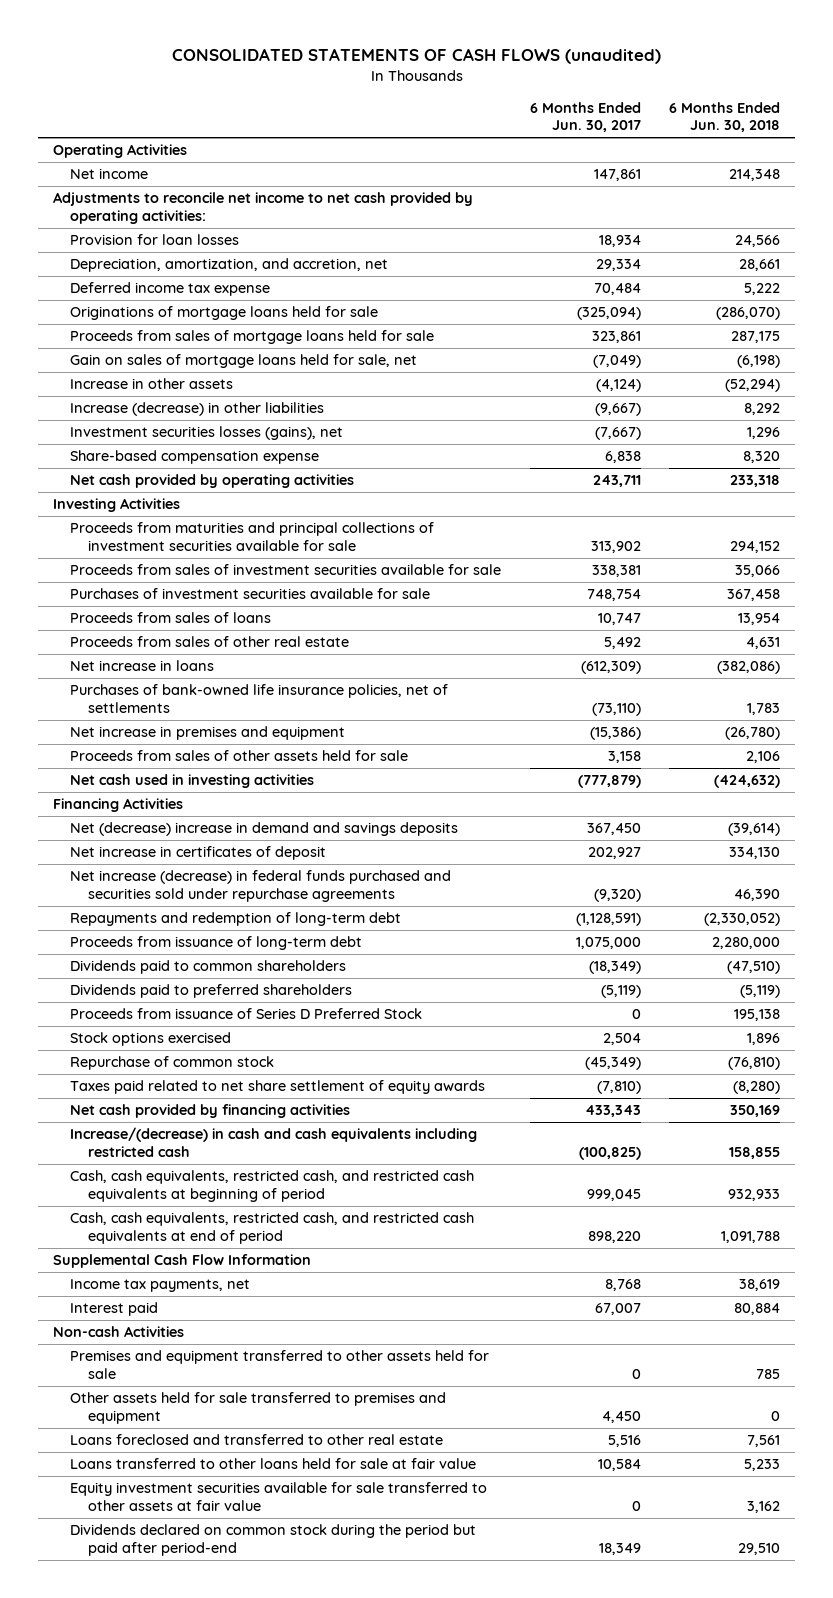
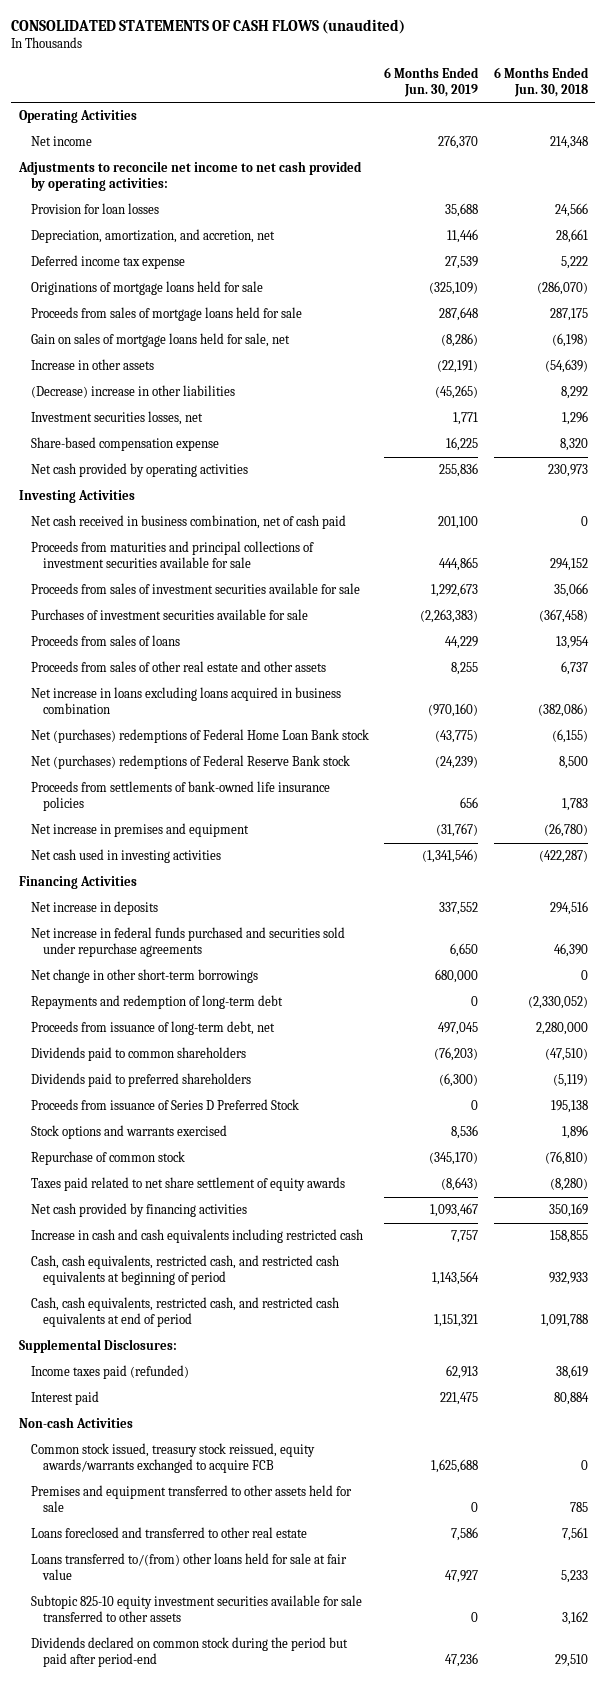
- | 6 Months Ended Jun. 30, 2017 | 6 Months Ended Jun. 30, 2018
+ | 6 Months Ended Jun. 30, 2019 | 6 Months Ended Jun. 30, 2018
- Increase in other assets | (4,124) | (52,294)
- Increase (decrease) in other liabilities | (9,667) | 8,292
- Investment securities losses (gains), net | (7,667) | 1,296
+ Increase in other assets | (22,191) | (54,639)
+ (Decrease) increase in other liabilities | (45,265) | 8,292
+ Investment securities losses, net | 1,771 | 1,296
- Net cash provided by operating activities | 243,711 | 233,318
+ Net cash provided by operating activities | 255,836 | 230,973
+ Net cash received in business combination, net of cash paid | 201,100 | 0
- Purchases of investment securities available for sale | 748,754 | 367,458
+ Purchases of investment securities available for sale | (2,263,383) | (367,458)
- Proceeds from sales of other real estate | 5,492 | 4,631
- Net increase in loans | (612,309) | (382,086)
- Purchases of bank-owned life insurance policies, net of settlements | (73,110) | 1,783
+ Proceeds from sales of other real estate and other assets | 8,255 | 6,737
+ Net increase in loans excluding loans acquired in business combination | (970,160) | (382,086)
+ Net (purchases) redemptions of Federal Home Loan Bank stock | (43,775) | (6,155)
+ Net (purchases) redemptions of Federal Reserve Bank stock | (24,239) | 8,500
+ Proceeds from settlements of bank-owned life insurance policies | 656 | 1,783
- Proceeds from sales of other assets held for sale | 3,158 | 2,106
- Net cash used in investing activities | (777,879) | (424,632)
+ Net cash used in investing activities | (1,341,546) | (422,287)
- Net (decrease) increase in demand and savings deposits | 367,450 | (39,614)
- Net increase in certificates of deposit | 202,927 | 334,130
- Net increase (decrease) in federal funds purchased and securities sold under repurchase agreements | (9,320) | 46,390
+ Net increase in deposits | 337,552 | 294,516
+ Net increase in federal funds purchased and securities sold under repurchase agreements | 6,650 | 46,390
+ Net change in other short-term borrowings | 680,000 | 0
- Proceeds from issuance of long-term debt | 1,075,000 | 2,280,000
+ Proceeds from issuance of long-term debt, net | 497,045 | 2,280,000
- Stock options exercised | 2,504 | 1,896
+ Stock options and warrants exercised | 8,536 | 1,896
- Increase/(decrease) in cash and cash equivalents including restricted cash | (100,825) | 158,855
+ Increase in cash and cash equivalents including restricted cash | 7,757 | 158,855
- Supplemental Cash Flow Information
- Income tax payments, net | 8,768 | 38,619
+ Supplemental Disclosures:
+ Income taxes paid (refunded) | 62,913 | 38,619
+ Common stock issued, treasury stock reissued, equity awards/warrants exchanged to acquire FCB | 1,625,688 | 0
- Other assets held for sale transferred to premises and equipment | 4,450 | 0
- Loans transferred to other loans held for sale at fair value | 10,584 | 5,233
- Equity investment securities available for sale transferred to other assets at fair value | 0 | 3,162
+ Loans transferred to/(from) other loans held for sale at fair value | 47,927 | 5,233
+ Subtopic 825-10 equity investment securities available for sale transferred to other assets | 0 | 3,162

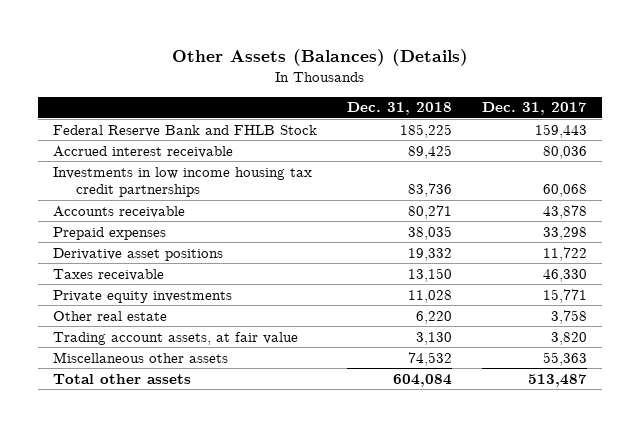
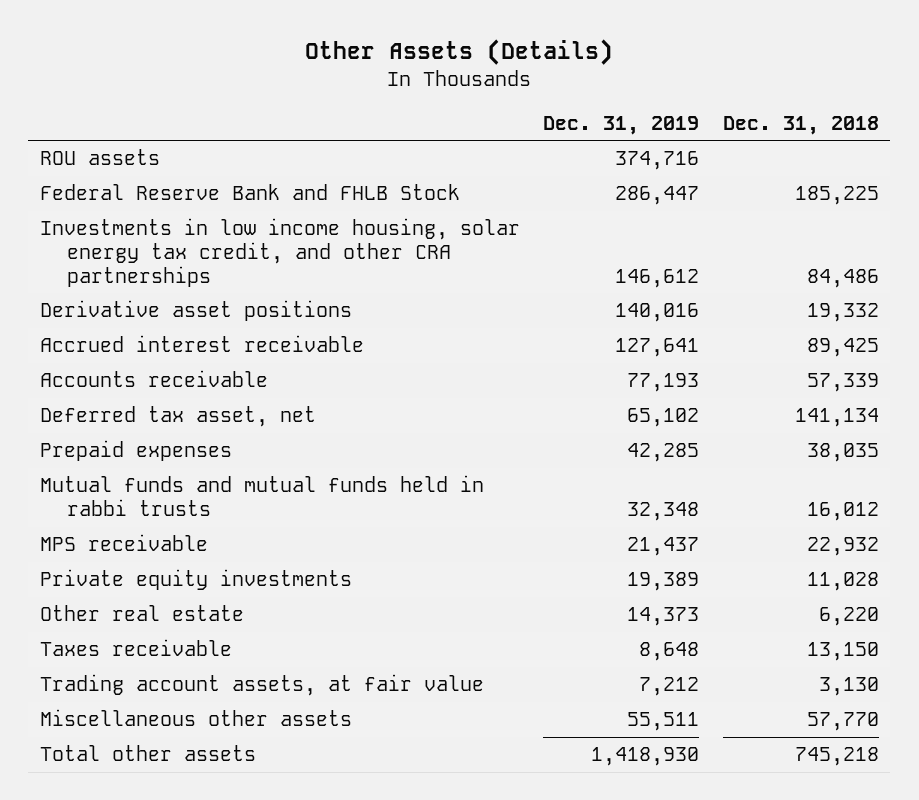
- Other Assets (Balances) (Details)
+ Other Assets (Details)
- | Dec. 31, 2018 | Dec. 31, 2017
+ | Dec. 31, 2019 | Dec. 31, 2018
+ ROU assets | 374,716 |
+ Investments in low income housing, solar energy tax credit, and other CRA partnerships | 146,612 | 84,486
moved up: Derivative asset positions | 140,016 | 19,332
- Investments in low income housing tax credit partnerships | 83,736 | 60,068
- Accounts receivable | 80,271 | 43,878
+ Accounts receivable | 77,193 | 57,339
+ Deferred tax asset, net | 65,102 | 141,134
+ Mutual funds and mutual funds held in rabbi trusts | 32,348 | 16,012
+ MPS receivable | 21,437 | 22,932
moved down: Taxes receivable | 8,648 | 13,150
- Miscellaneous other assets | 74,532 | 55,363
- Total other assets | 604,084 | 513,487
+ Miscellaneous other assets | 55,511 | 57,770
+ Total other assets | 1,418,930 | 745,218

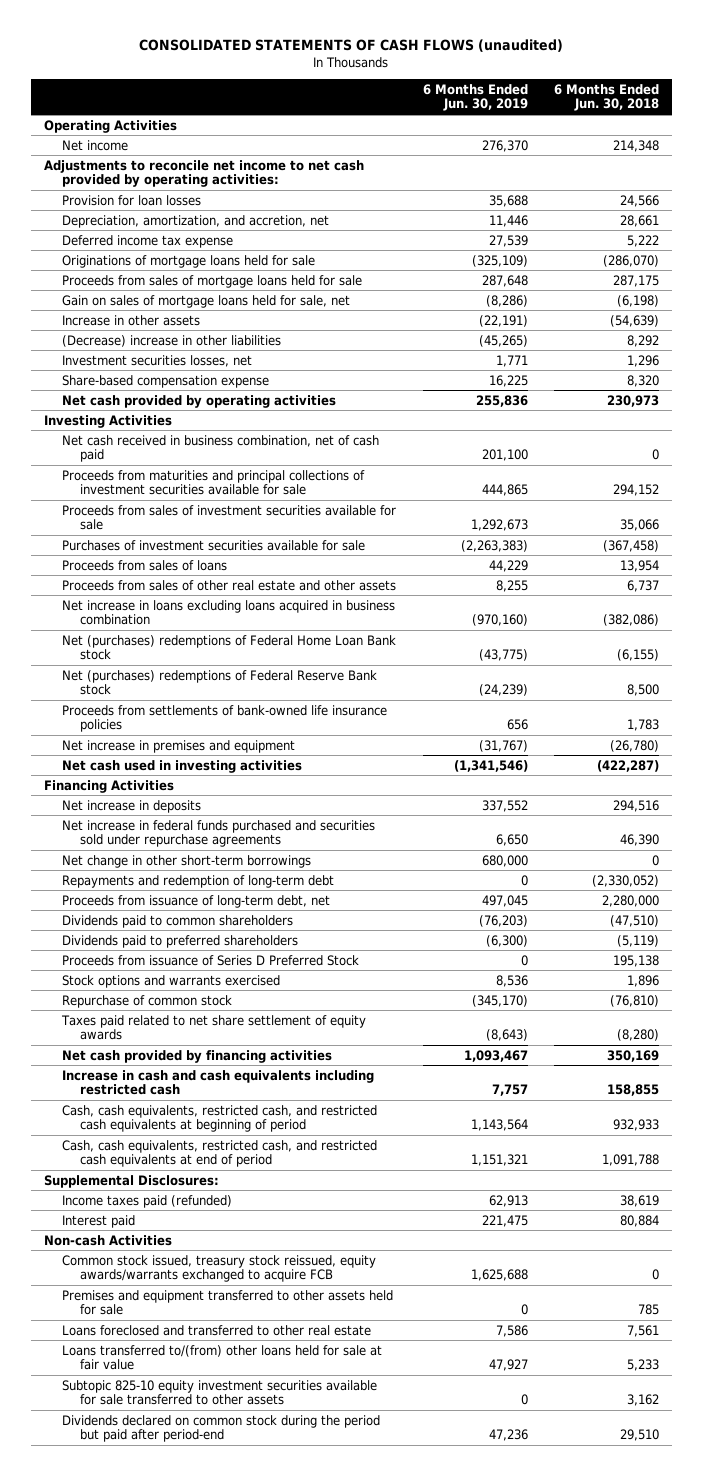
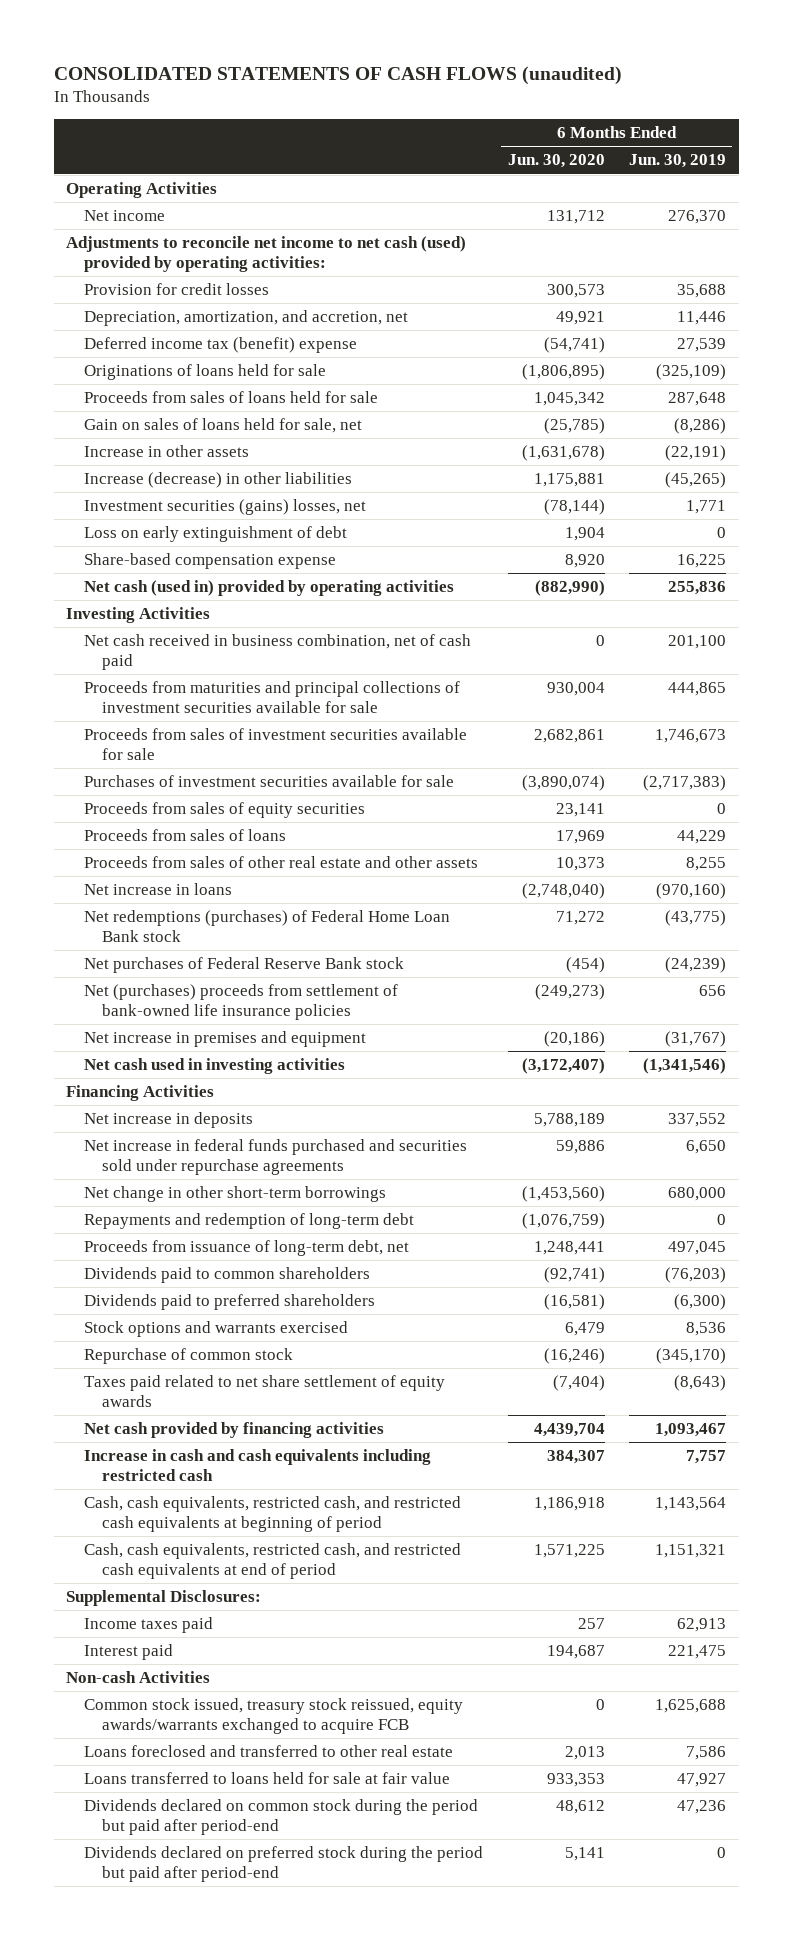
- | 6 Months Ended Jun. 30, 2019 | 6 Months Ended Jun. 30, 2018
+ | 6 Months Ended Jun. 30, 2020 | 6 Months Ended Jun. 30, 2019
- Adjustments to reconcile net income to net cash provided by operating activities:
- Provision for loan losses | 35,688 | 24,566
+ Adjustments to reconcile net income to net cash (used) provided by operating activities:
+ Provision for credit losses | 300,573 | 35,688
- Deferred income tax expense | 27,539 | 5,222
- Originations of mortgage loans held for sale | (325,109) | (286,070)
- Proceeds from sales of mortgage loans held for sale | 287,648 | 287,175
- Gain on sales of mortgage loans held for sale, net | (8,286) | (6,198)
+ Deferred income tax (benefit) expense | (54,741) | 27,539
+ Originations of loans held for sale | (1,806,895) | (325,109)
+ Proceeds from sales of loans held for sale | 1,045,342 | 287,648
+ Gain on sales of loans held for sale, net | (25,785) | (8,286)
- (Decrease) increase in other liabilities | (45,265) | 8,292
- Investment securities losses, net | 1,771 | 1,296
+ Increase (decrease) in other liabilities | 1,175,881 | (45,265)
+ Investment securities (gains) losses, net | (78,144) | 1,771
+ Loss on early extinguishment of debt | 1,904 | 0
- Net cash provided by operating activities | 255,836 | 230,973
+ Net cash (used in) provided by operating activities | (882,990) | 255,836
- Proceeds from sales of investment securities available for sale | 1,292,673 | 35,066
- Purchases of investment securities available for sale | (2,263,383) | (367,458)
+ Proceeds from sales of investment securities available for sale | 2,682,861 | 1,746,673
+ Purchases of investment securities available for sale | (3,890,074) | (2,717,383)
+ Proceeds from sales of equity securities | 23,141 | 0
- Net increase in loans excluding loans acquired in business combination | (970,160) | (382,086)
- Net (purchases) redemptions of Federal Home Loan Bank stock | (43,775) | (6,155)
- Net (purchases) redemptions of Federal Reserve Bank stock | (24,239) | 8,500
- Proceeds from settlements of bank-owned life insurance policies | 656 | 1,783
+ Net increase in loans | (2,748,040) | (970,160)
+ Net redemptions (purchases) of Federal Home Loan Bank stock | 71,272 | (43,775)
+ Net purchases of Federal Reserve Bank stock | (454) | (24,239)
+ Net (purchases) proceeds from settlement of bank-owned life insurance policies | (249,273) | 656
- Proceeds from issuance of Series D Preferred Stock | 0 | 195,138
- Income taxes paid (refunded) | 62,913 | 38,619
+ Income taxes paid | 257 | 62,913
- Premises and equipment transferred to other assets held for sale | 0 | 785
- Loans transferred to/(from) other loans held for sale at fair value | 47,927 | 5,233
- Subtopic 825-10 equity investment securities available for sale transferred to other assets | 0 | 3,162
+ Loans transferred to loans held for sale at fair value | 933,353 | 47,927
+ Dividends declared on preferred stock during the period but paid after period-end | 5,141 | 0

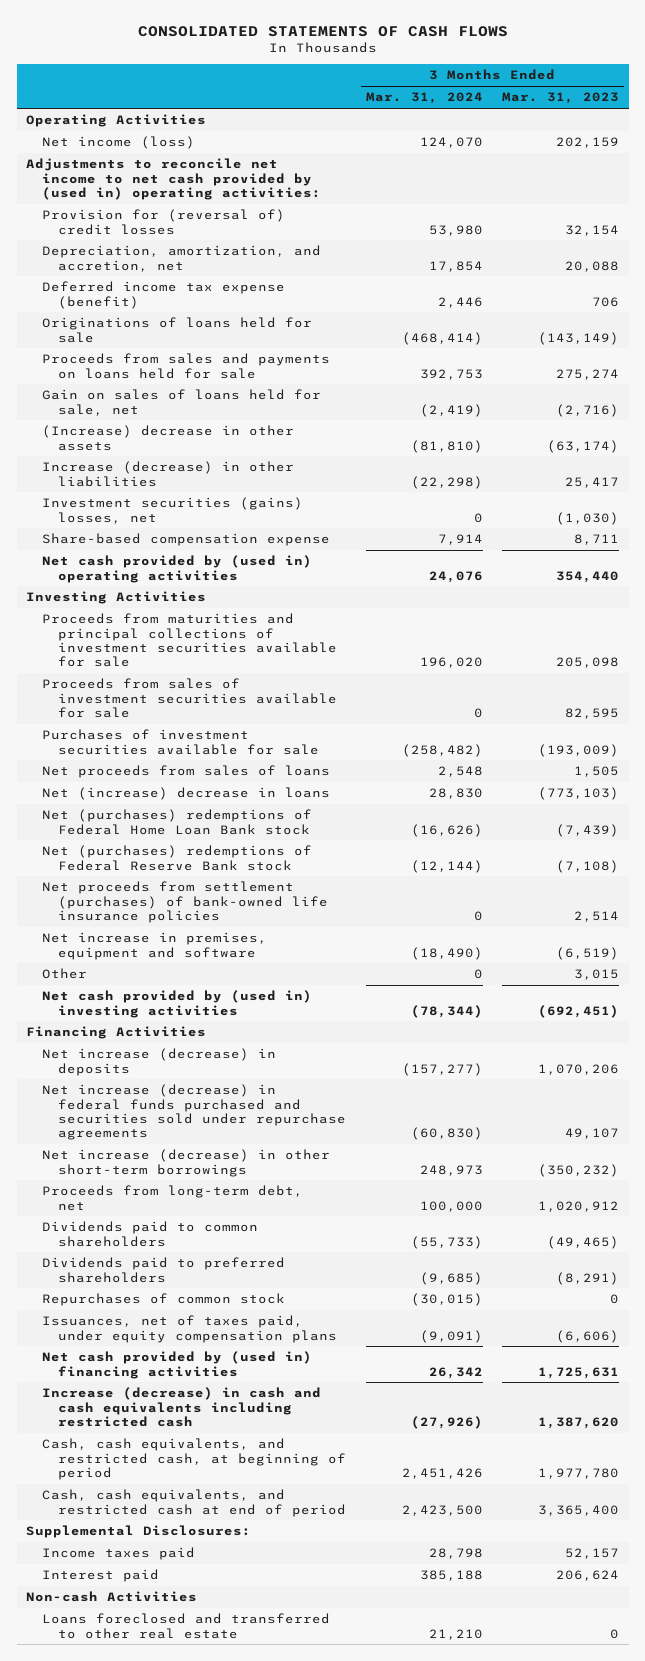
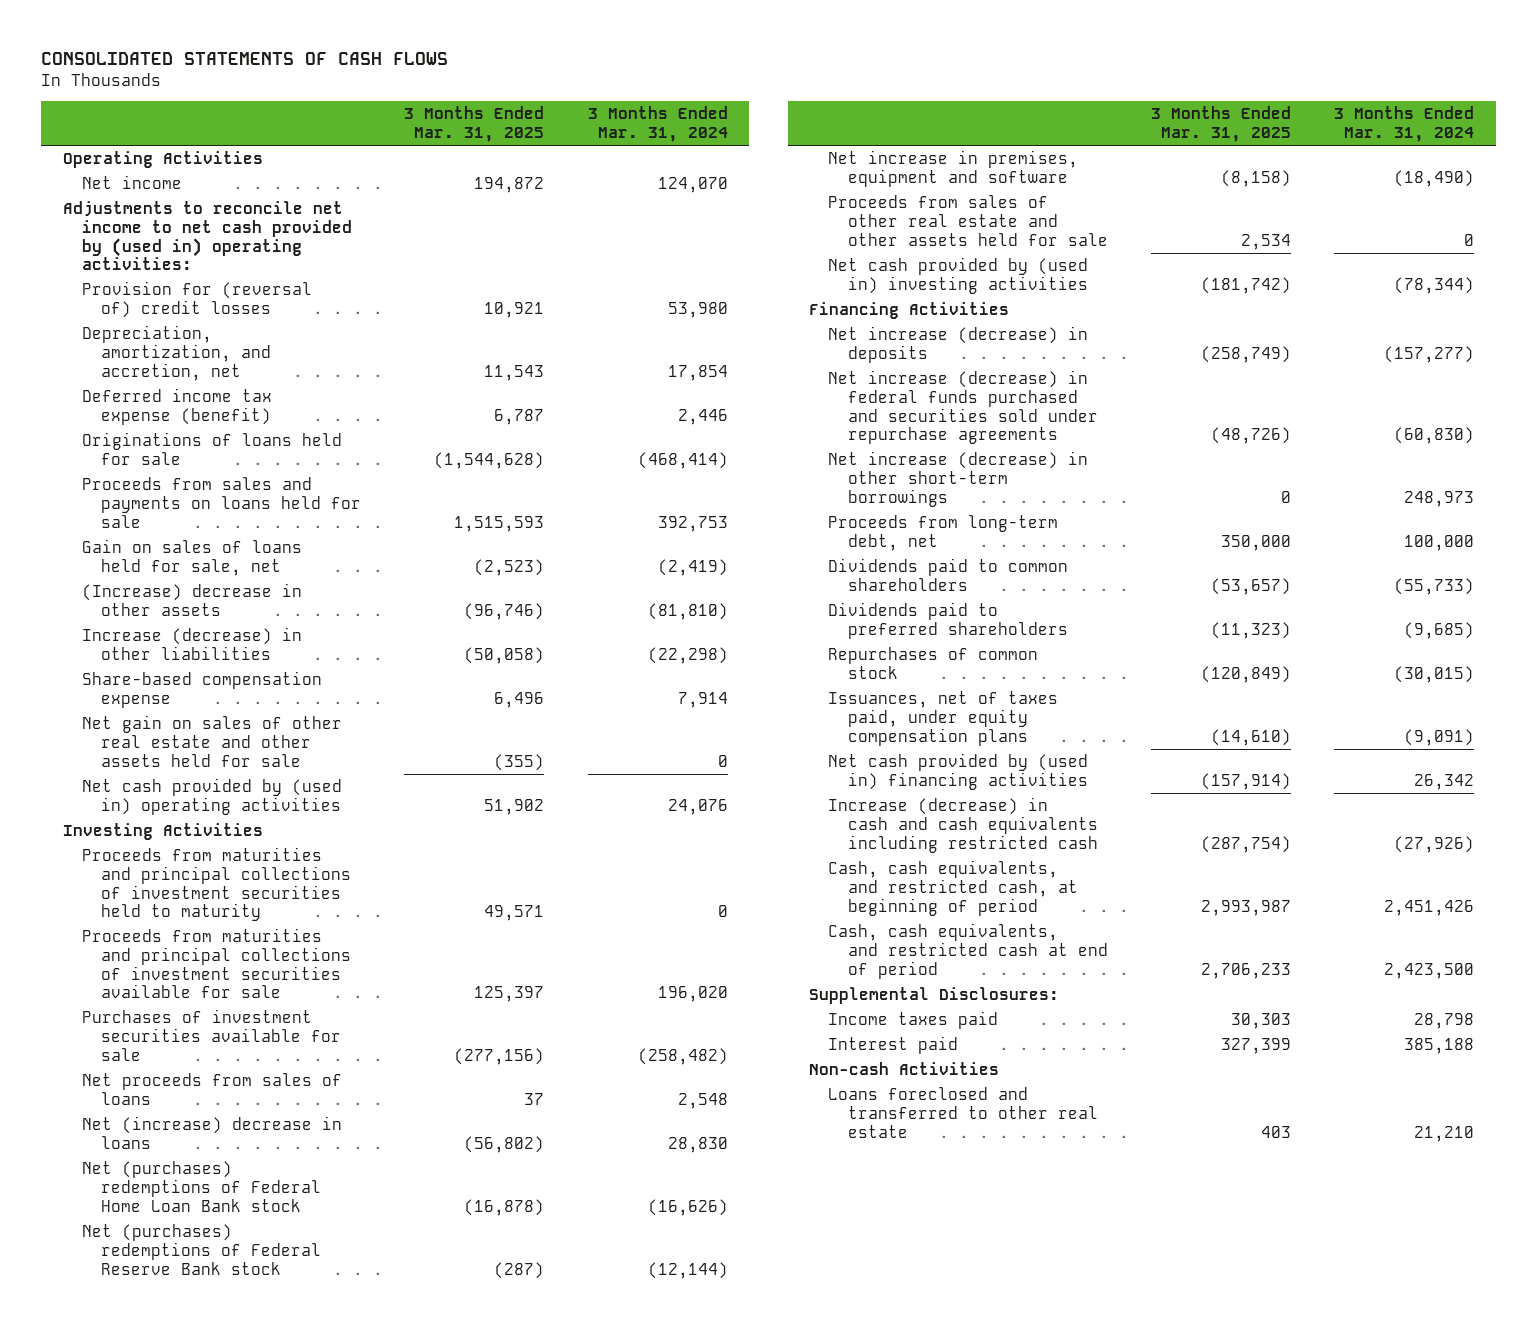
- | 3 Months Ended Mar. 31, 2024 | 3 Months Ended Mar. 31, 2023
+ | 3 Months Ended Mar. 31, 2025 | 3 Months Ended Mar. 31, 2024
- Net income (loss) | 124,070 | 202,159
+ Net income | 194,872 | 124,070
- Investment securities (gains) losses, net | 0 | (1,030)
+ Net gain on sales of other real estate and other assets held for sale | (355) | 0
+ Proceeds from maturities and principal collections of investment securities held to maturity | 49,571 | 0
- Proceeds from sales of investment securities available for sale | 0 | 82,595
- Net proceeds from settlement (purchases) of bank-owned life insurance policies | 0 | 2,514
- Other | 0 | 3,015
+ Proceeds from sales of other real estate and other assets held for sale | 2,534 | 0

